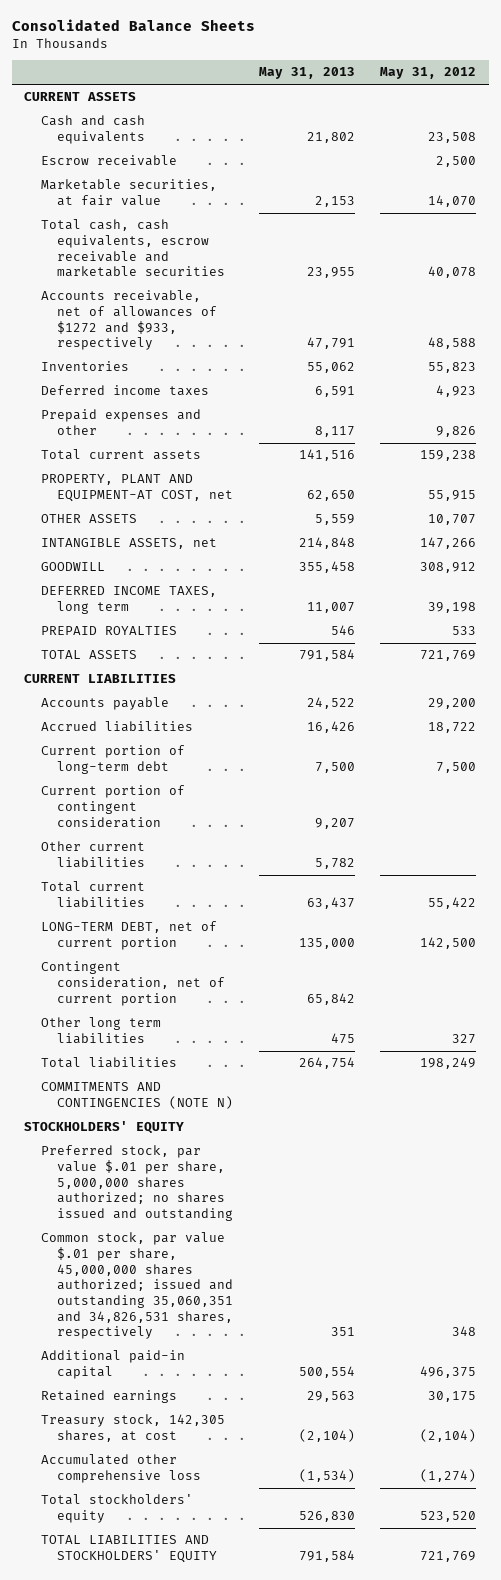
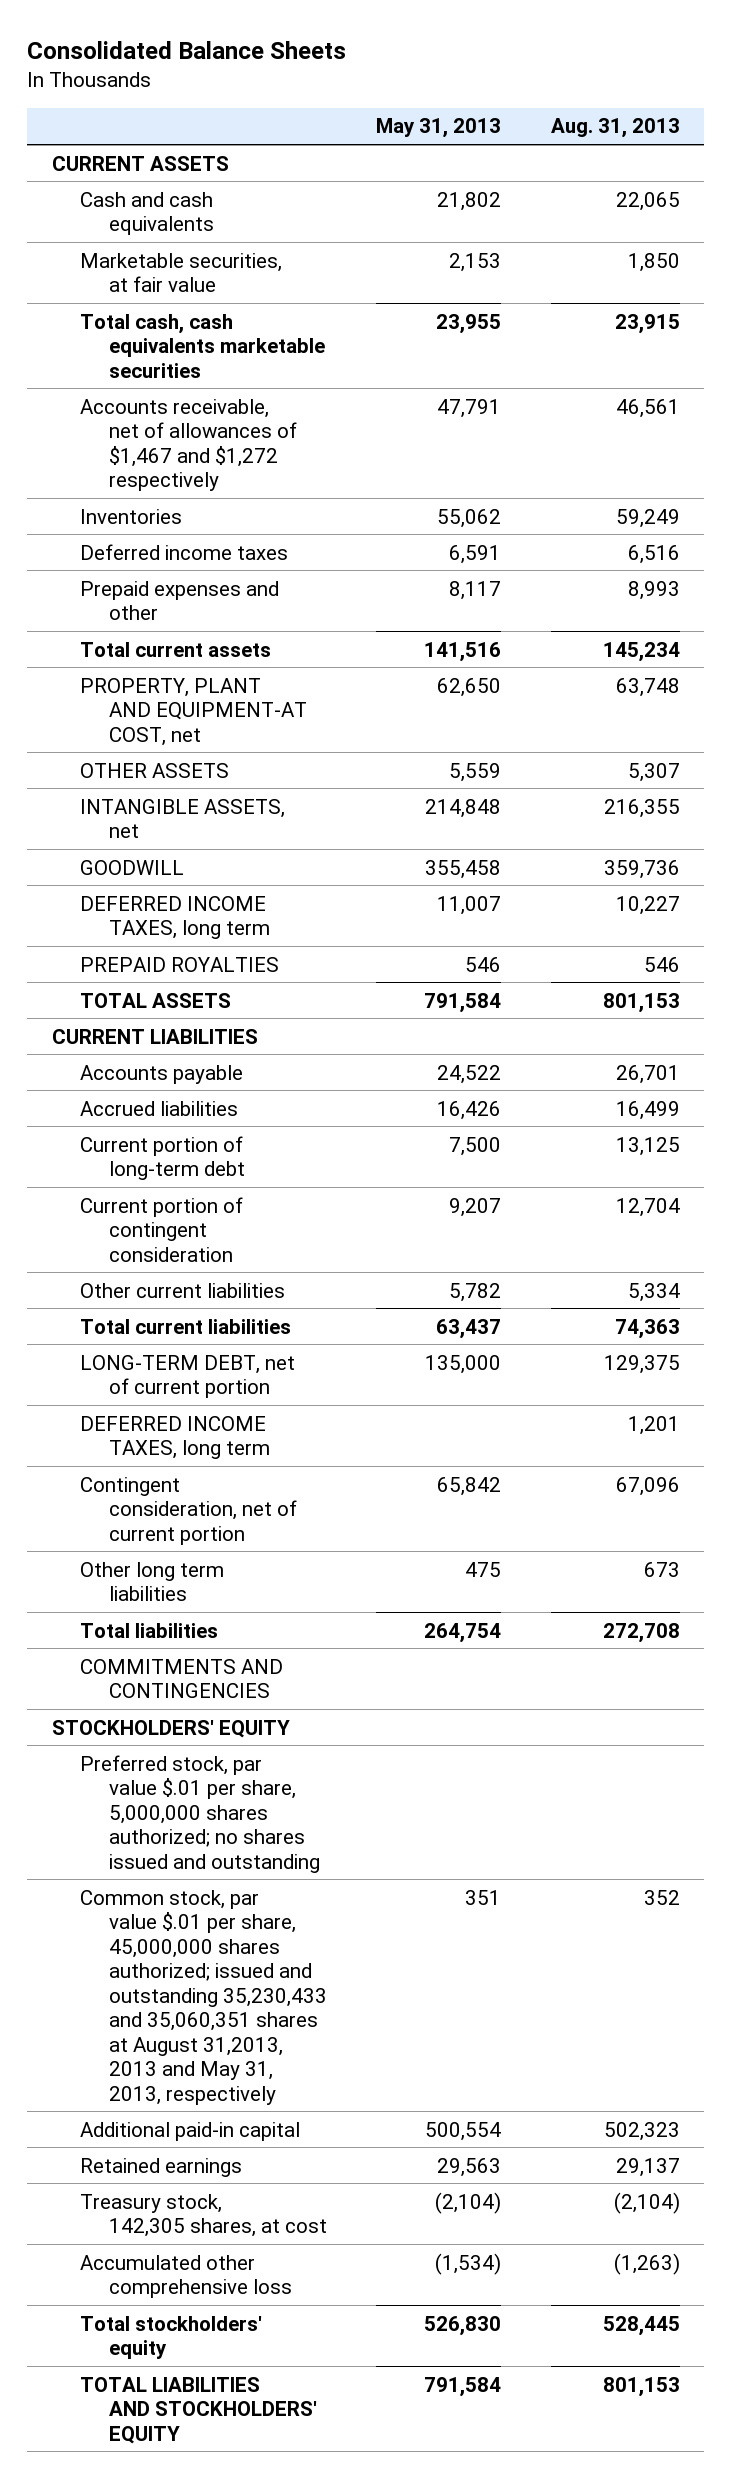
- | May 31, 2013 | May 31, 2012
+ | May 31, 2013 | Aug. 31, 2013
- Escrow receivable | | 2,500
- Total cash, cash equivalents, escrow receivable and marketable securities | 23,955 | 40,078
- Accounts receivable, net of allowances of $1272 and $933, respectively | 47,791 | 48,588
+ Total cash, cash equivalents marketable securities | 23,955 | 23,915
+ Accounts receivable, net of allowances of $1,467 and $1,272 respectively | 47,791 | 46,561
+ DEFERRED INCOME TAXES, long term | | 1,201
- COMMITMENTS AND CONTINGENCIES (NOTE N)
+ COMMITMENTS AND CONTINGENCIES
- Common stock, par value $.01 per share, 45,000,000 shares authorized; issued and outstanding 35,060,351 and 34,826,531 shares, respectively | 351 | 348
+ Common stock, par value $.01 per share, 45,000,000 shares authorized; issued and outstanding 35,230,433 and 35,060,351 shares at August 31,2013, 2013 and May 31, 2013, respectively | 351 | 352

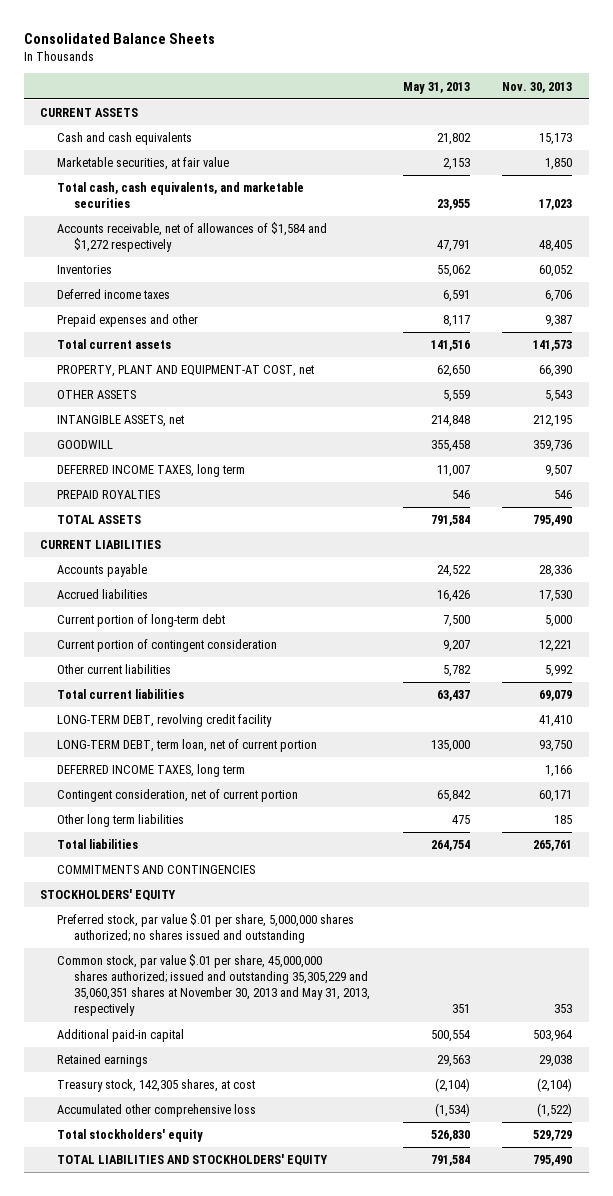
- | May 31, 2013 | Aug. 31, 2013
+ | May 31, 2013 | Nov. 30, 2013
- Total cash, cash equivalents marketable securities | 23,955 | 23,915
- Accounts receivable, net of allowances of $1,467 and $1,272 respectively | 47,791 | 46,561
+ Total cash, cash equivalents, and marketable securities | 23,955 | 17,023
+ Accounts receivable, net of allowances of $1,584 and $1,272 respectively | 47,791 | 48,405
- LONG-TERM DEBT, net of current portion | 135,000 | 129,375
+ LONG-TERM DEBT, revolving credit facility | | 41,410
+ LONG-TERM DEBT, term loan, net of current portion | 135,000 | 93,750
- Common stock, par value $.01 per share, 45,000,000 shares authorized; issued and outstanding 35,230,433 and 35,060,351 shares at August 31,2013, 2013 and May 31, 2013, respectively | 351 | 352
+ Common stock, par value $.01 per share, 45,000,000 shares authorized; issued and outstanding 35,305,229 and 35,060,351 shares at November 30, 2013 and May 31, 2013, respectively | 351 | 353

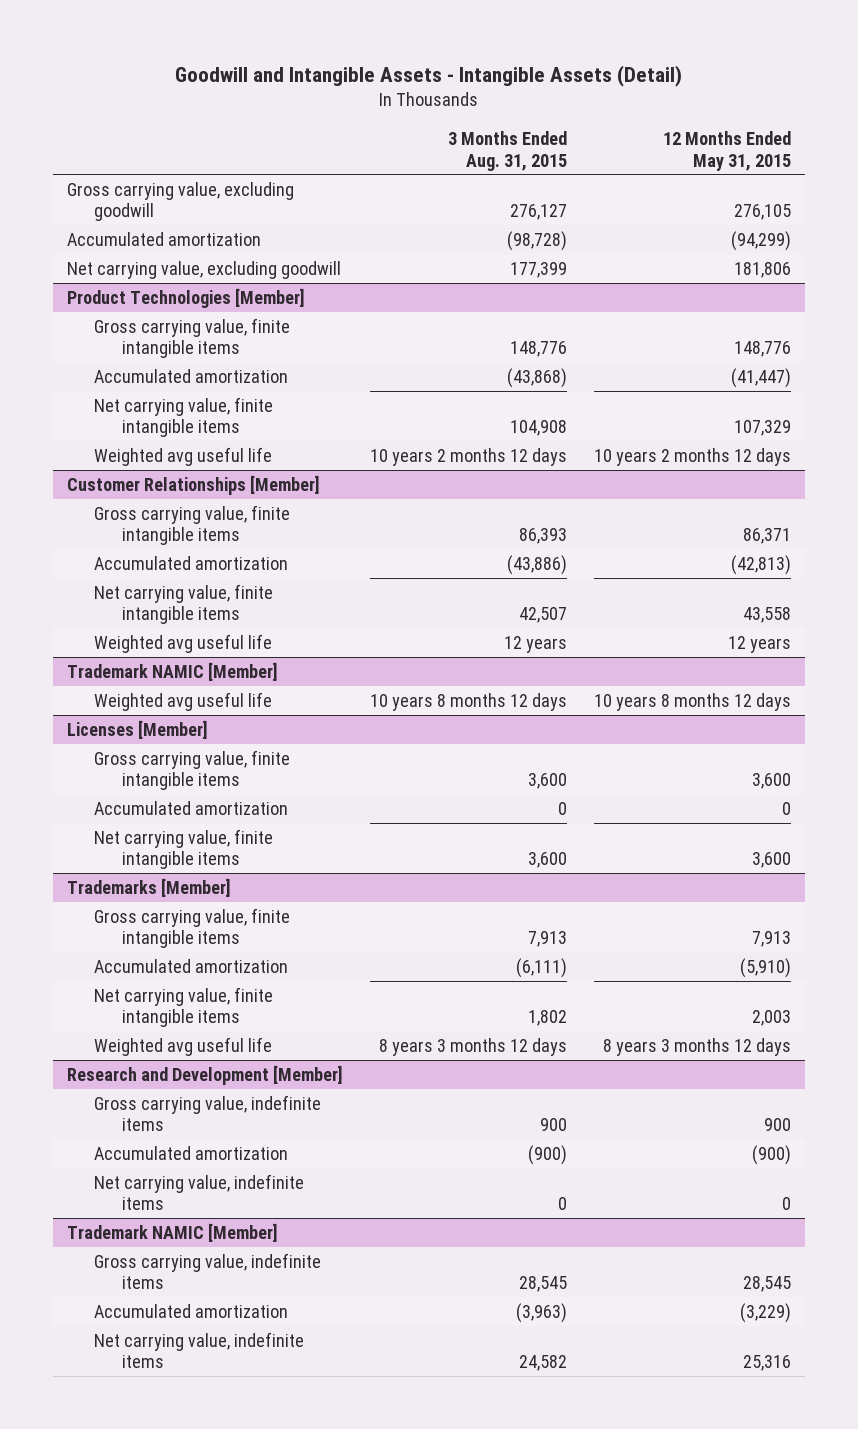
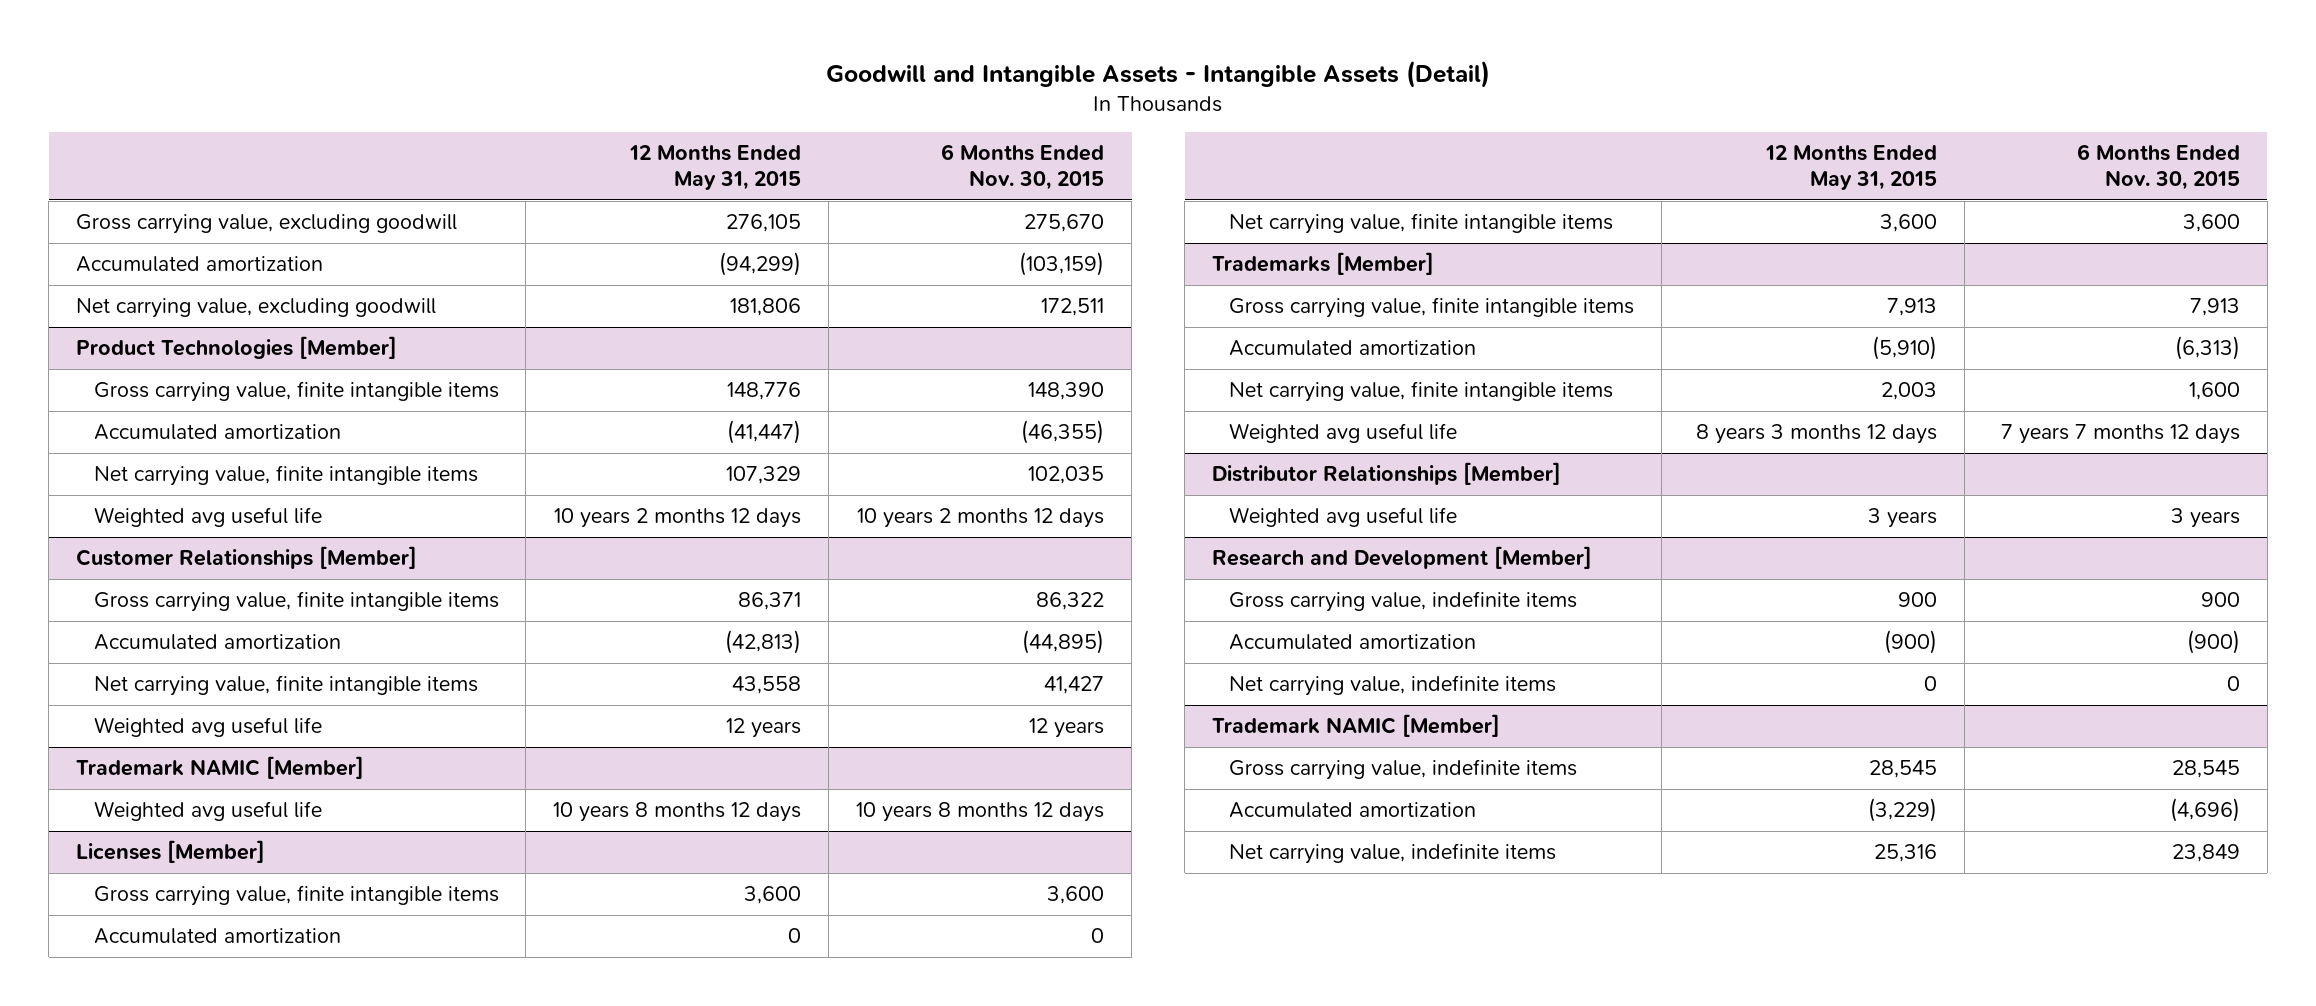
- | 3 Months Ended Aug. 31, 2015 | 12 Months Ended May 31, 2015
+ | 12 Months Ended May 31, 2015 | 6 Months Ended Nov. 30, 2015
+ Distributor Relationships [Member]
+ Weighted avg useful life | 3 years | 3 years

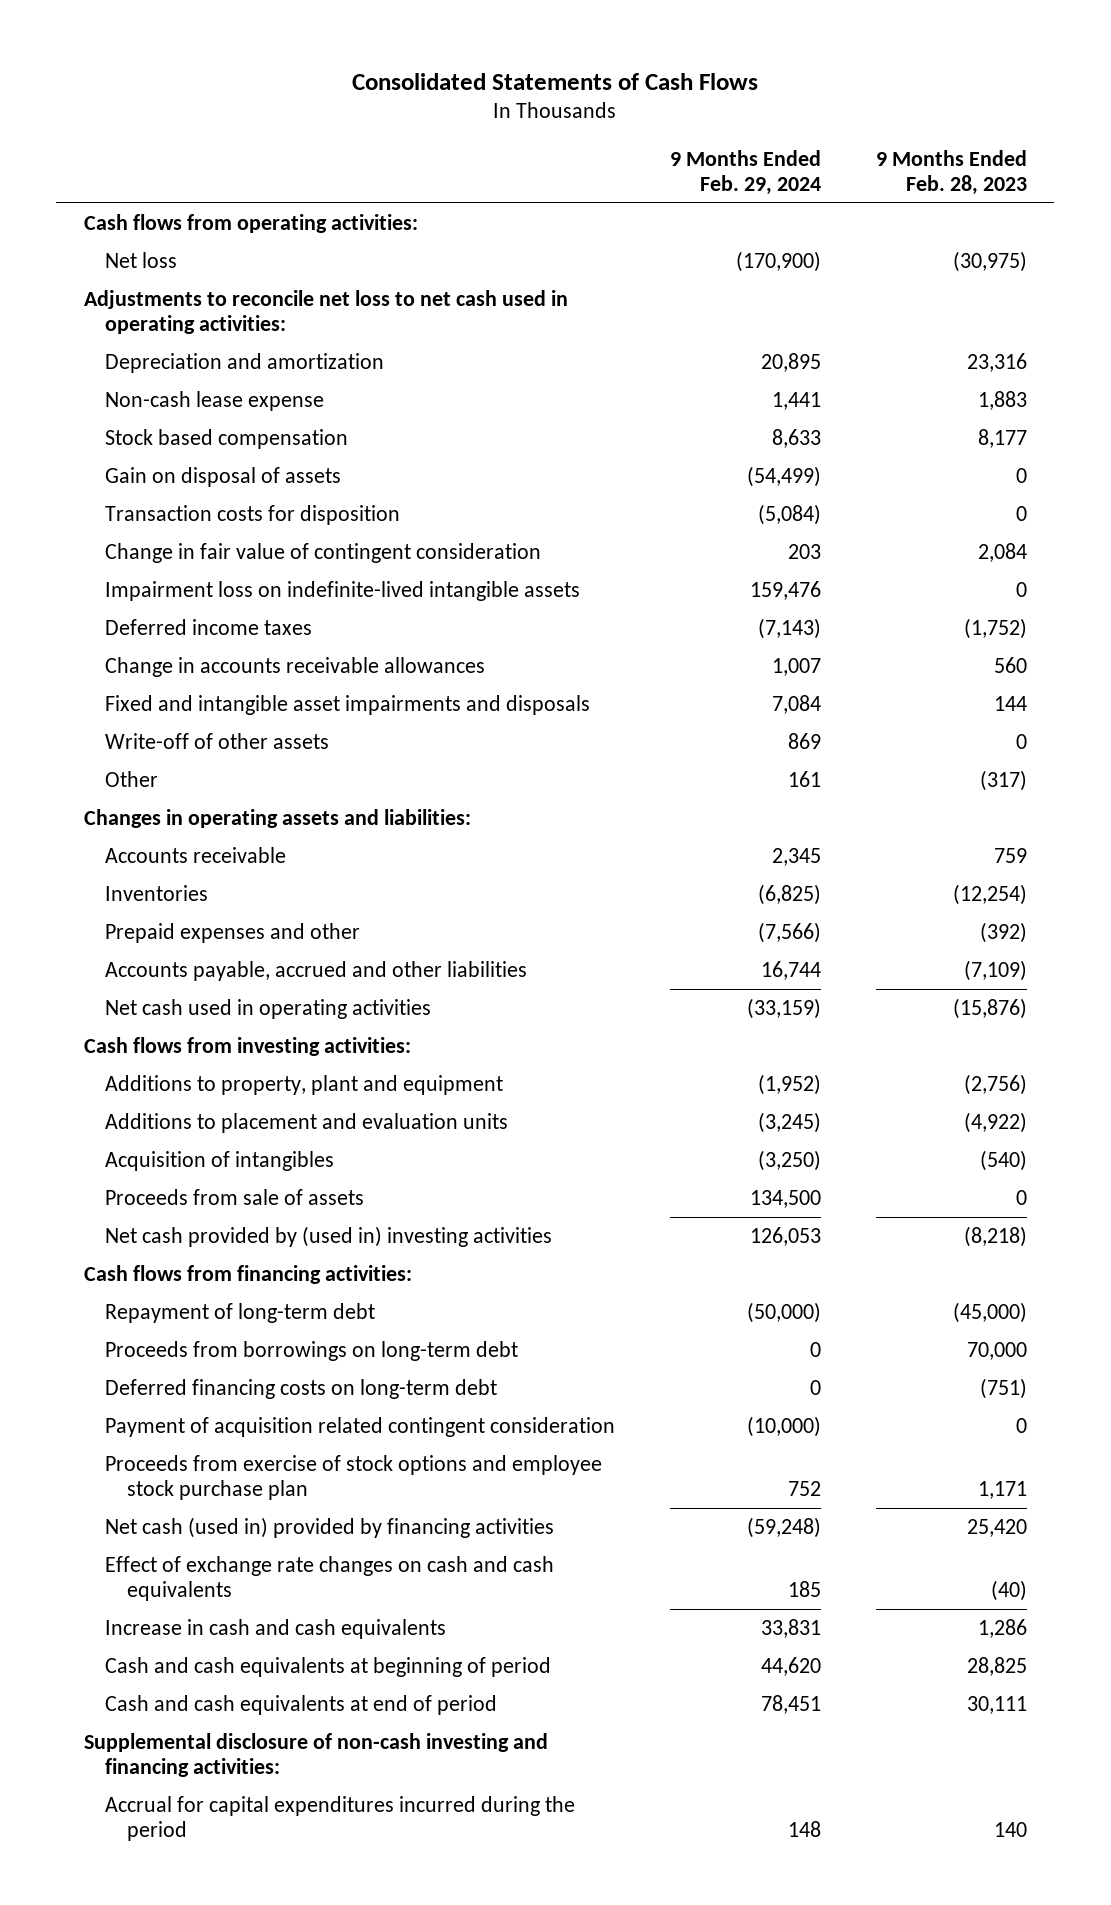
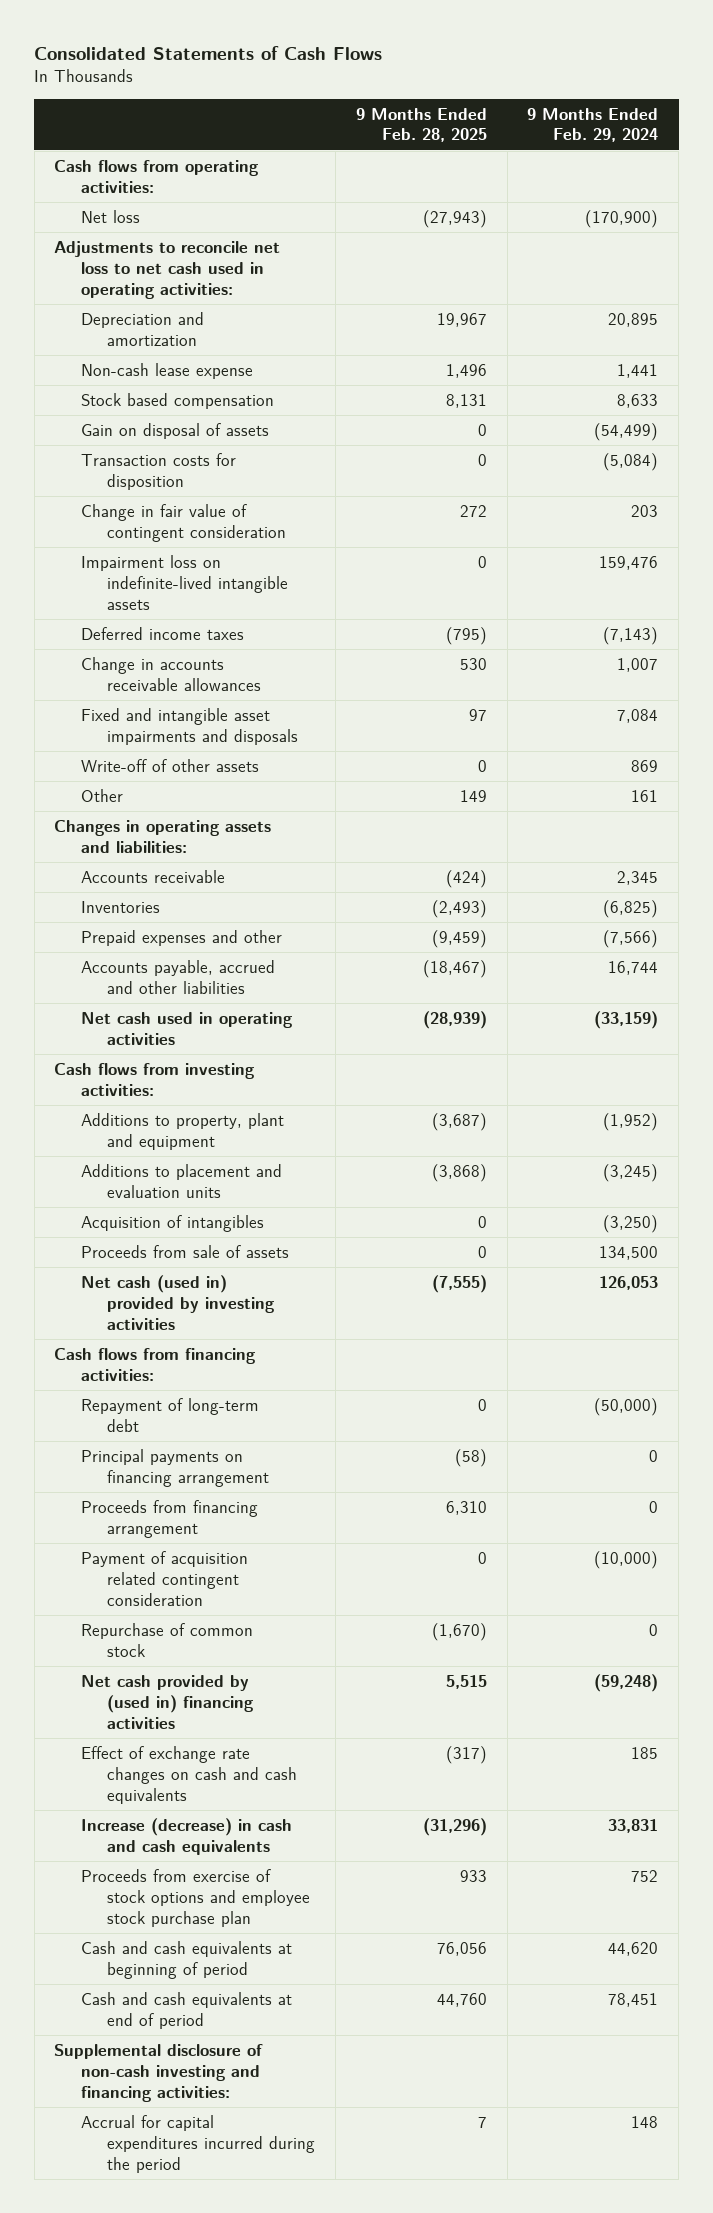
- | 9 Months Ended Feb. 29, 2024 | 9 Months Ended Feb. 28, 2023
+ | 9 Months Ended Feb. 28, 2025 | 9 Months Ended Feb. 29, 2024
- Net cash provided by (used in) investing activities | 126,053 | (8,218)
+ Net cash (used in) provided by investing activities | (7,555) | 126,053
- Proceeds from borrowings on long-term debt | 0 | 70,000
- Deferred financing costs on long-term debt | 0 | (751)
+ Principal payments on financing arrangement | (58) | 0
+ Proceeds from financing arrangement | 6,310 | 0
- Net cash (used in) provided by financing activities | (59,248) | 25,420
+ Repurchase of common stock | (1,670) | 0
+ Net cash provided by (used in) financing activities | 5,515 | (59,248)
- Increase in cash and cash equivalents | 33,831 | 1,286
+ Increase (decrease) in cash and cash equivalents | (31,296) | 33,831
moved down: Proceeds from exercise of stock options and employee stock purchase plan | 933 | 752

